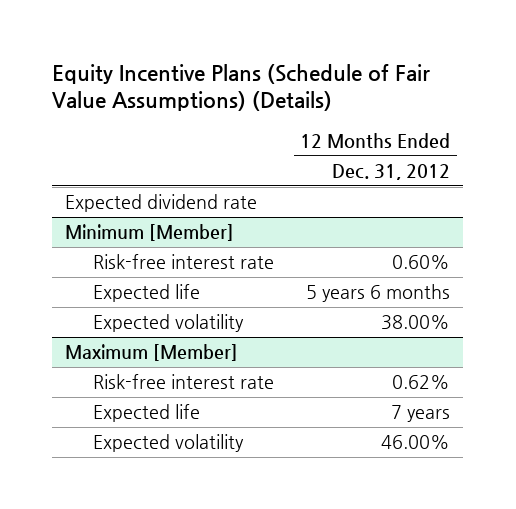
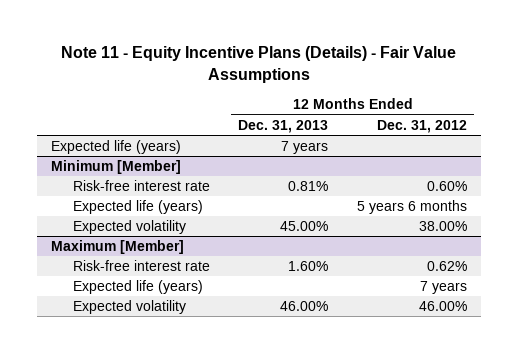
- Equity Incentive Plans (Schedule of Fair Value Assumptions) (Details)
+ Note 11 - Equity Incentive Plans (Details) - Fair Value Assumptions
- | 12 Months Ended Dec. 31, 2012
+ | 12 Months Ended Dec. 31, 2013 | 12 Months Ended Dec. 31, 2012
- Expected dividend rate
+ Expected life (years) | 7 years |
@ Minimum [Member]
- Expected life | 5 years 6 months
+ Expected life (years) | | 5 years 6 months
@ Maximum [Member]
- Expected life | 7 years
+ Expected life (years) | | 7 years

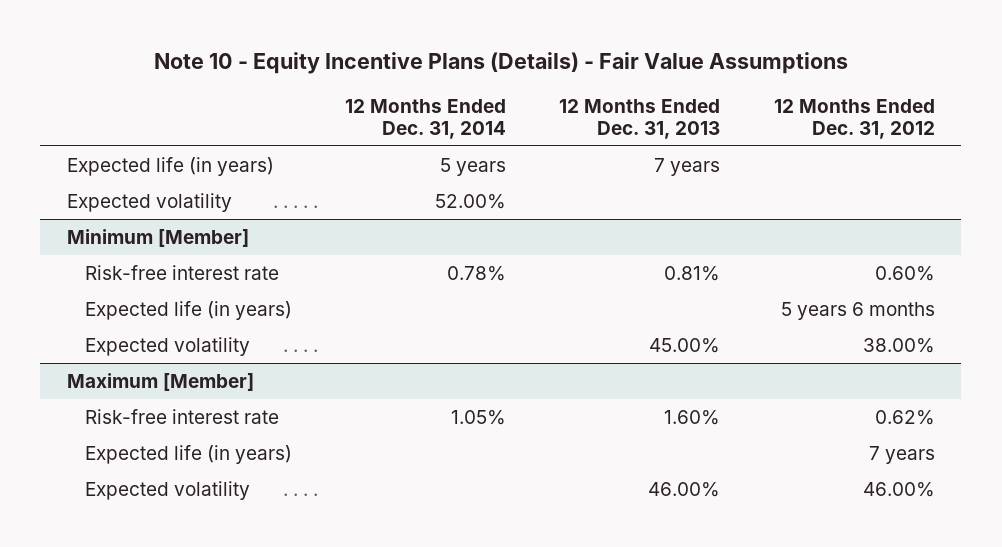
- Note 11 - Equity Incentive Plans (Details) - Fair Value Assumptions
+ Note 10 - Equity Incentive Plans (Details) - Fair Value Assumptions
- | 12 Months Ended Dec. 31, 2013 | 12 Months Ended Dec. 31, 2012
+ | 12 Months Ended Dec. 31, 2014 | 12 Months Ended Dec. 31, 2013 | 12 Months Ended Dec. 31, 2012
- Expected life (years) | 7 years |
+ Expected life (in years) | 5 years | 7 years |
+ Expected volatility | 52.00% | |
@ Minimum [Member]
- Expected life (years) | | 5 years 6 months
+ Expected life (in years) | | | 5 years 6 months
@ Maximum [Member]
- Expected life (years) | | 7 years
+ Expected life (in years) | | | 7 years

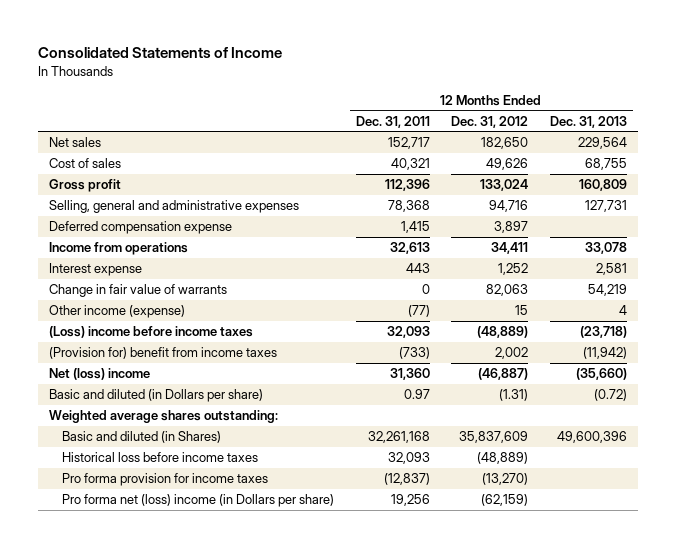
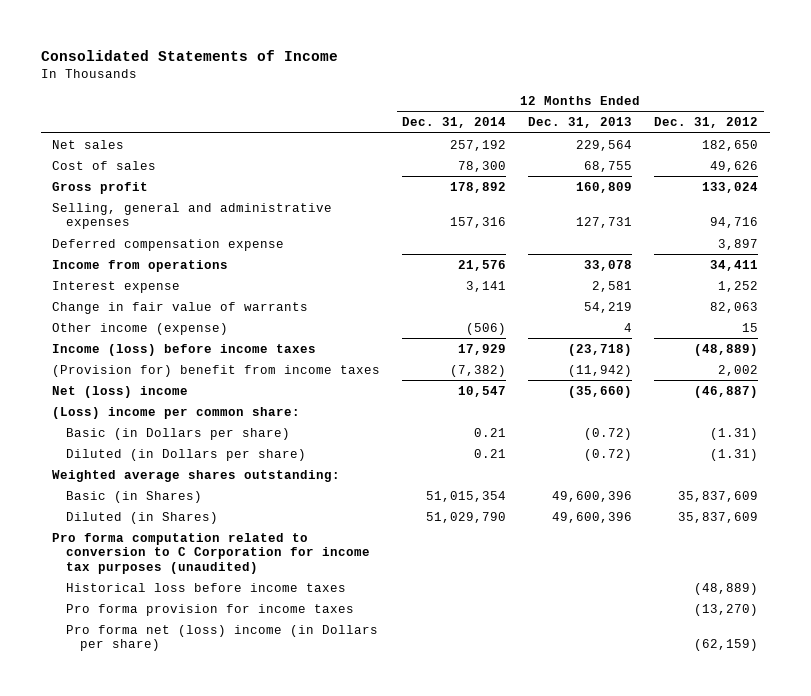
- | 12 Months Ended Dec. 31, 2011 | 12 Months Ended Dec. 31, 2012 | 12 Months Ended Dec. 31, 2013
+ | 12 Months Ended Dec. 31, 2014 | 12 Months Ended Dec. 31, 2013 | 12 Months Ended Dec. 31, 2012
- (Loss) income before income taxes | 32,093 | (48,889) | (23,718)
+ Income (loss) before income taxes | 17,929 | (23,718) | (48,889)
- Basic and diluted (in Dollars per share) | 0.97 | (1.31) | (0.72)
+ (Loss) income per common share:
+ Basic (in Dollars per share) | 0.21 | (0.72) | (1.31)
+ Diluted (in Dollars per share) | 0.21 | (0.72) | (1.31)
- Basic and diluted (in Shares) | 32,261,168 | 35,837,609 | 49,600,396
+ Basic (in Shares) | 51,015,354 | 49,600,396 | 35,837,609
+ Diluted (in Shares) | 51,029,790 | 49,600,396 | 35,837,609
+ Pro forma computation related to conversion to C Corporation for income tax purposes (unaudited)

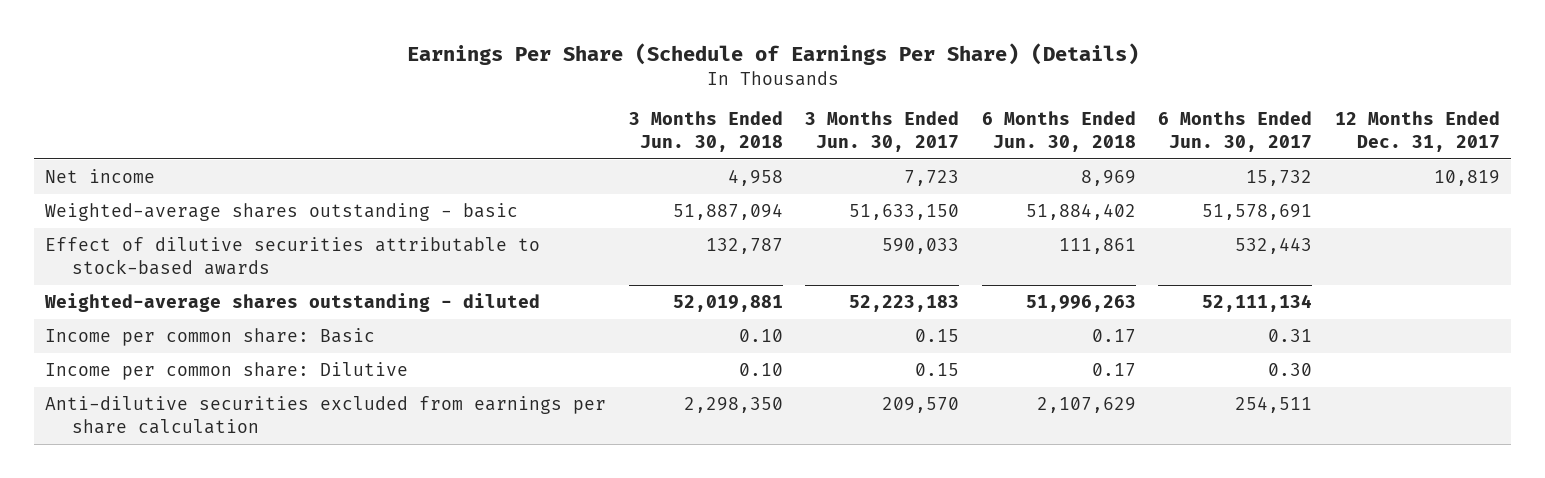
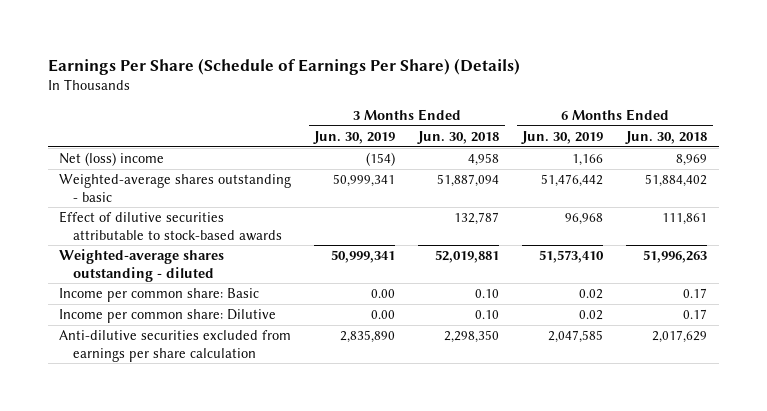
- | 3 Months Ended Jun. 30, 2018 | 3 Months Ended Jun. 30, 2017 | 6 Months Ended Jun. 30, 2018 | 6 Months Ended Jun. 30, 2017 | 12 Months Ended Dec. 31, 2017
+ | 3 Months Ended Jun. 30, 2019 | 3 Months Ended Jun. 30, 2018 | 6 Months Ended Jun. 30, 2019 | 6 Months Ended Jun. 30, 2018
- Net income | 4,958 | 7,723 | 8,969 | 15,732 | 10,819
+ Net (loss) income | (154) | 4,958 | 1,166 | 8,969
- Anti-dilutive securities excluded from earnings per share calculation | 2,298,350 | 209,570 | 2,107,629 | 254,511 |
+ Anti-dilutive securities excluded from earnings per share calculation | 2,835,890 | 2,298,350 | 2,047,585 | 2,017,629

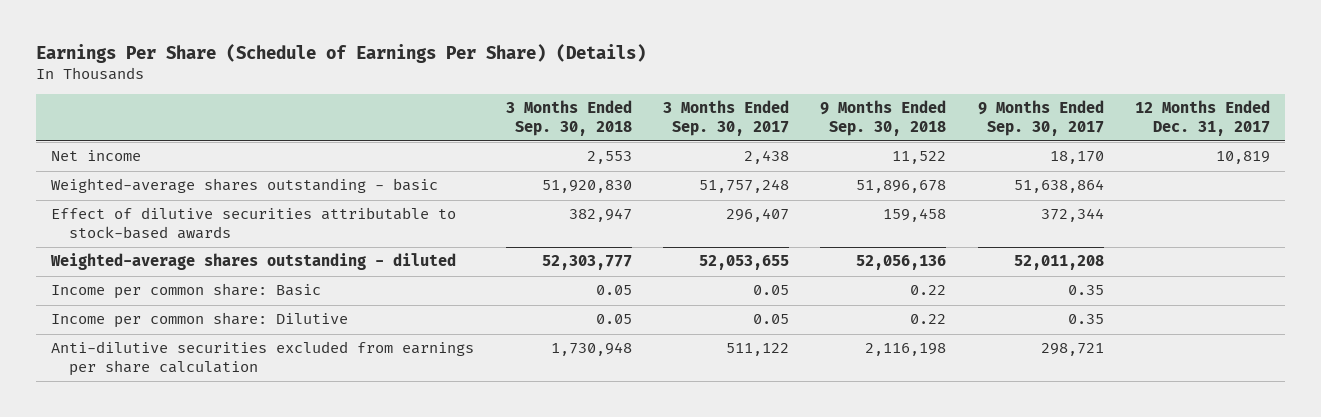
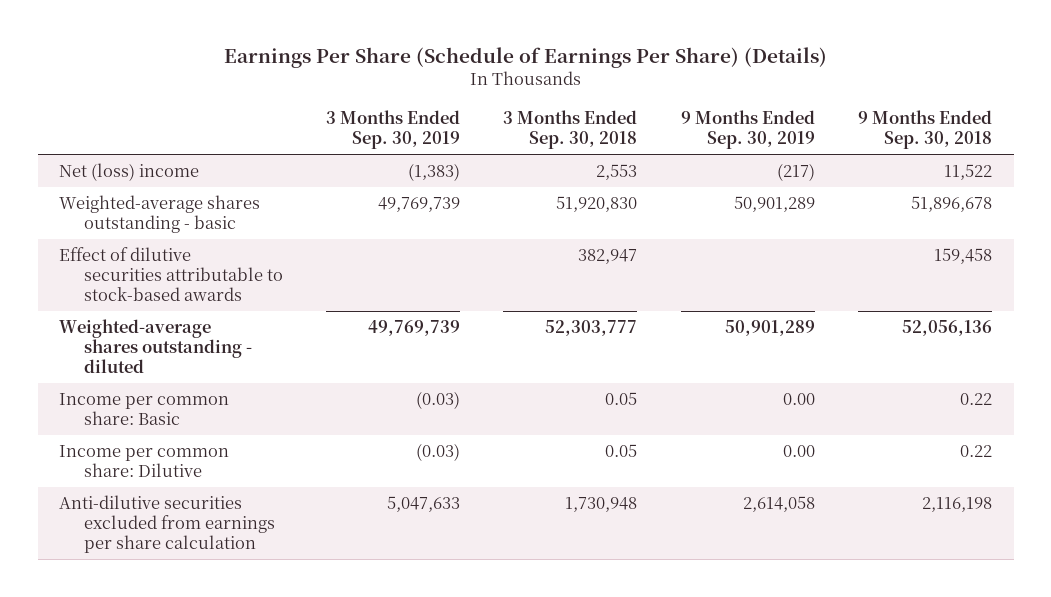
- | 3 Months Ended Sep. 30, 2018 | 3 Months Ended Sep. 30, 2017 | 9 Months Ended Sep. 30, 2018 | 9 Months Ended Sep. 30, 2017 | 12 Months Ended Dec. 31, 2017
+ | 3 Months Ended Sep. 30, 2019 | 3 Months Ended Sep. 30, 2018 | 9 Months Ended Sep. 30, 2019 | 9 Months Ended Sep. 30, 2018
- Net income | 2,553 | 2,438 | 11,522 | 18,170 | 10,819
+ Net (loss) income | (1,383) | 2,553 | (217) | 11,522

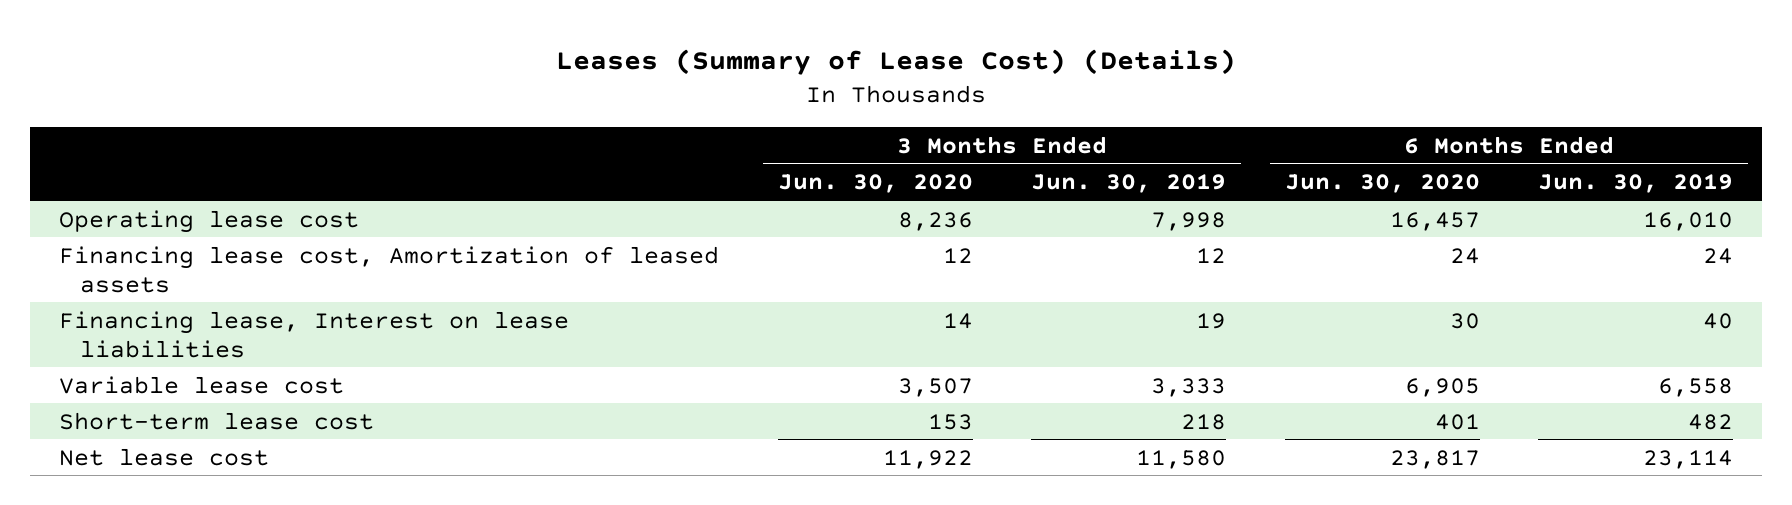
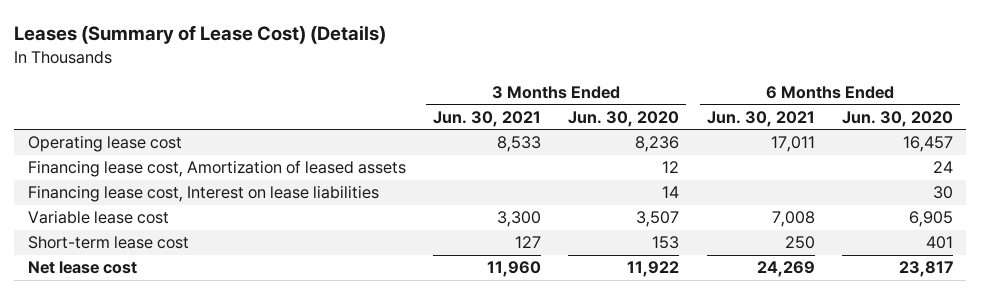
- | 3 Months Ended Jun. 30, 2020 | 3 Months Ended Jun. 30, 2019 | 6 Months Ended Jun. 30, 2020 | 6 Months Ended Jun. 30, 2019
+ | 3 Months Ended Jun. 30, 2021 | 3 Months Ended Jun. 30, 2020 | 6 Months Ended Jun. 30, 2021 | 6 Months Ended Jun. 30, 2020
- Financing lease, Interest on lease liabilities | 14 | 19 | 30 | 40
+ Financing lease cost, Interest on lease liabilities | | 14 | | 30

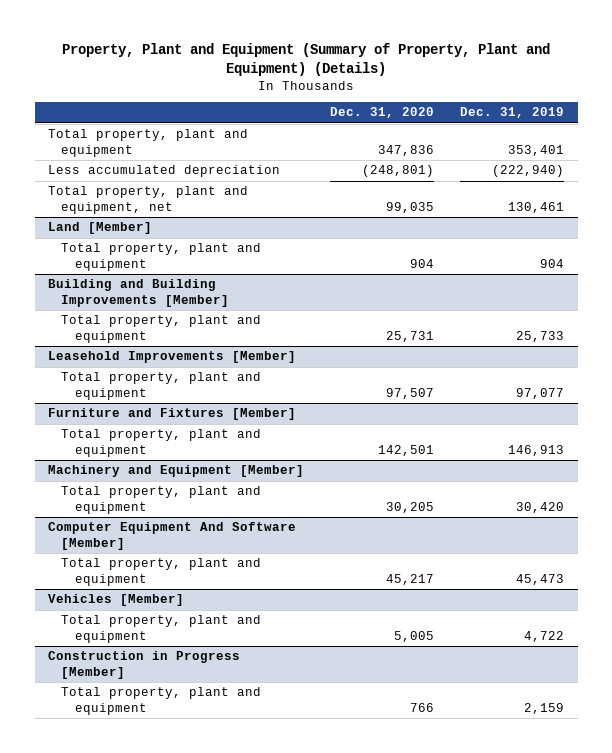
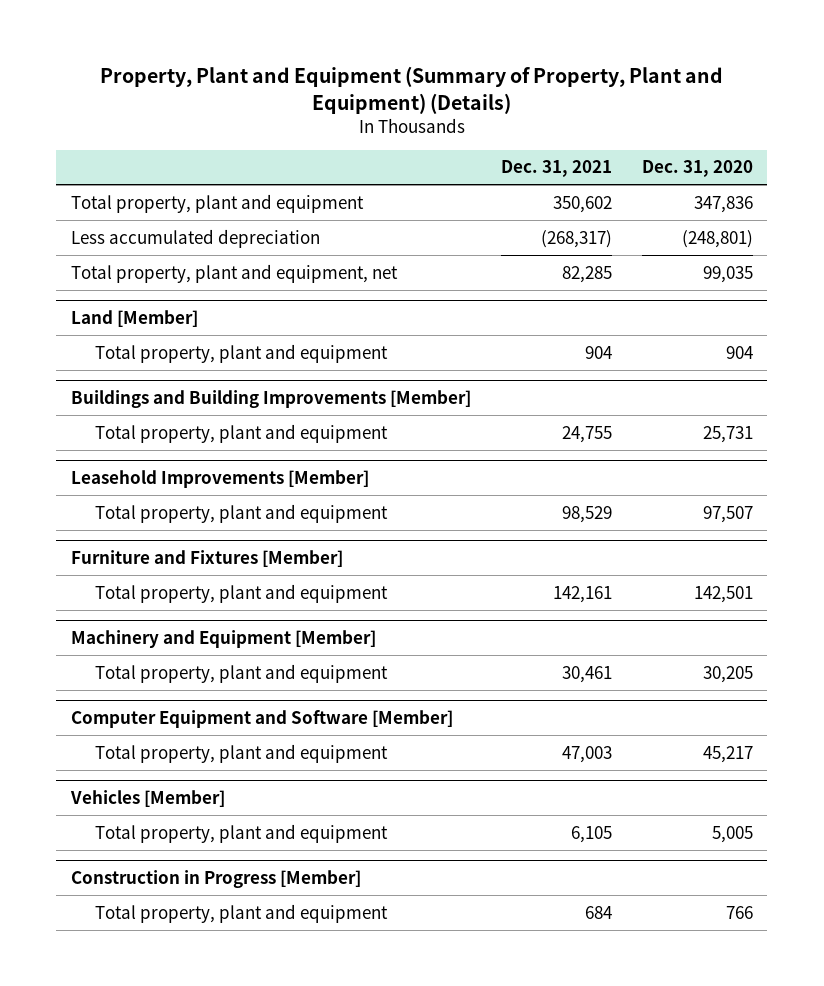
- | Dec. 31, 2020 | Dec. 31, 2019
+ | Dec. 31, 2021 | Dec. 31, 2020
- Building and Building Improvements [Member]
+ Buildings and Building Improvements [Member]
- Computer Equipment And Software [Member]
+ Computer Equipment and Software [Member]

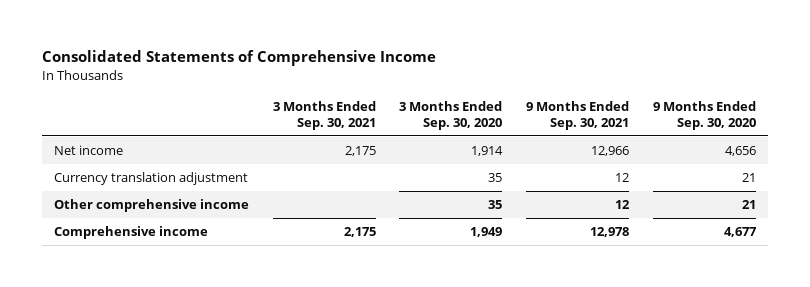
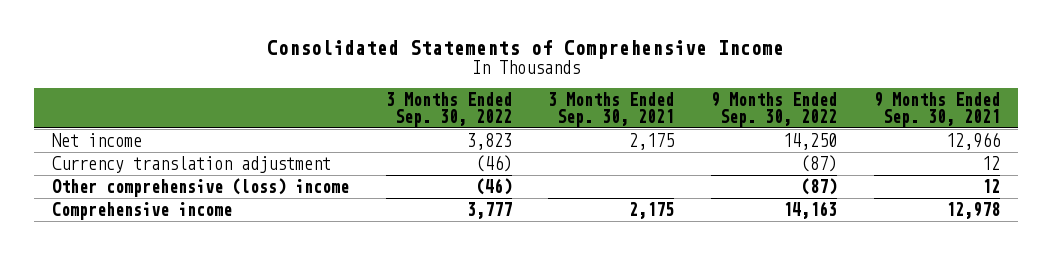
- | 3 Months Ended Sep. 30, 2021 | 3 Months Ended Sep. 30, 2020 | 9 Months Ended Sep. 30, 2021 | 9 Months Ended Sep. 30, 2020
+ | 3 Months Ended Sep. 30, 2022 | 3 Months Ended Sep. 30, 2021 | 9 Months Ended Sep. 30, 2022 | 9 Months Ended Sep. 30, 2021
- Other comprehensive income | | 35 | 12 | 21
+ Other comprehensive (loss) income | (46) | | (87) | 12

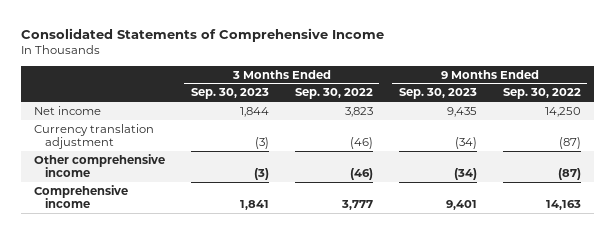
- | 3 Months Ended Sep. 30, 2022 | 3 Months Ended Sep. 30, 2021 | 9 Months Ended Sep. 30, 2022 | 9 Months Ended Sep. 30, 2021
+ | 3 Months Ended Sep. 30, 2023 | 3 Months Ended Sep. 30, 2022 | 9 Months Ended Sep. 30, 2023 | 9 Months Ended Sep. 30, 2022
- Other comprehensive (loss) income | (46) | | (87) | 12
+ Other comprehensive income | (3) | (46) | (34) | (87)

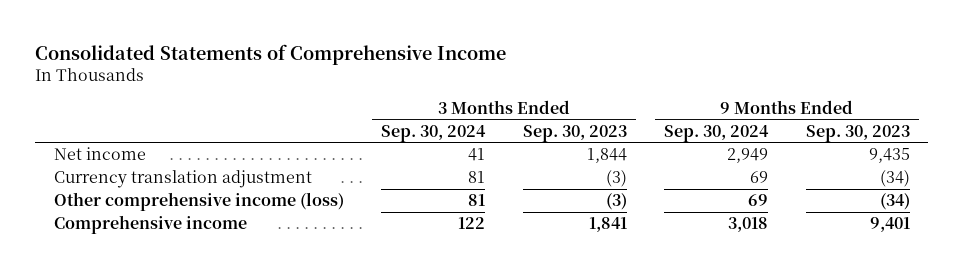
- | 3 Months Ended Sep. 30, 2023 | 3 Months Ended Sep. 30, 2022 | 9 Months Ended Sep. 30, 2023 | 9 Months Ended Sep. 30, 2022
+ | 3 Months Ended Sep. 30, 2024 | 3 Months Ended Sep. 30, 2023 | 9 Months Ended Sep. 30, 2024 | 9 Months Ended Sep. 30, 2023
- Other comprehensive income | (3) | (46) | (34) | (87)
+ Other comprehensive income (loss) | 81 | (3) | 69 | (34)

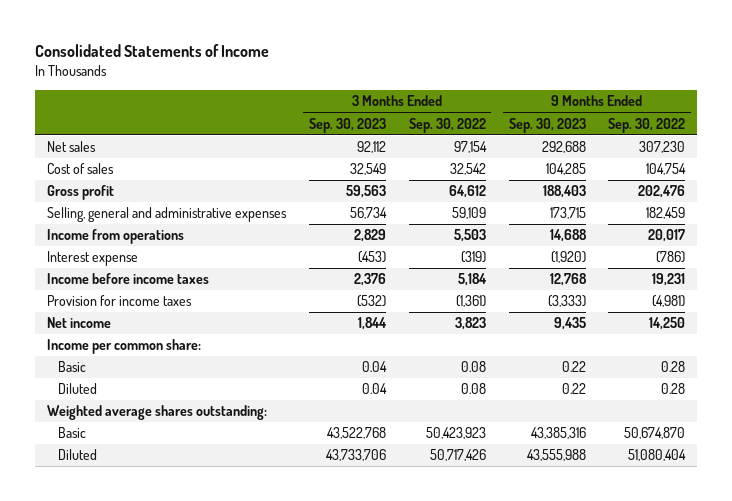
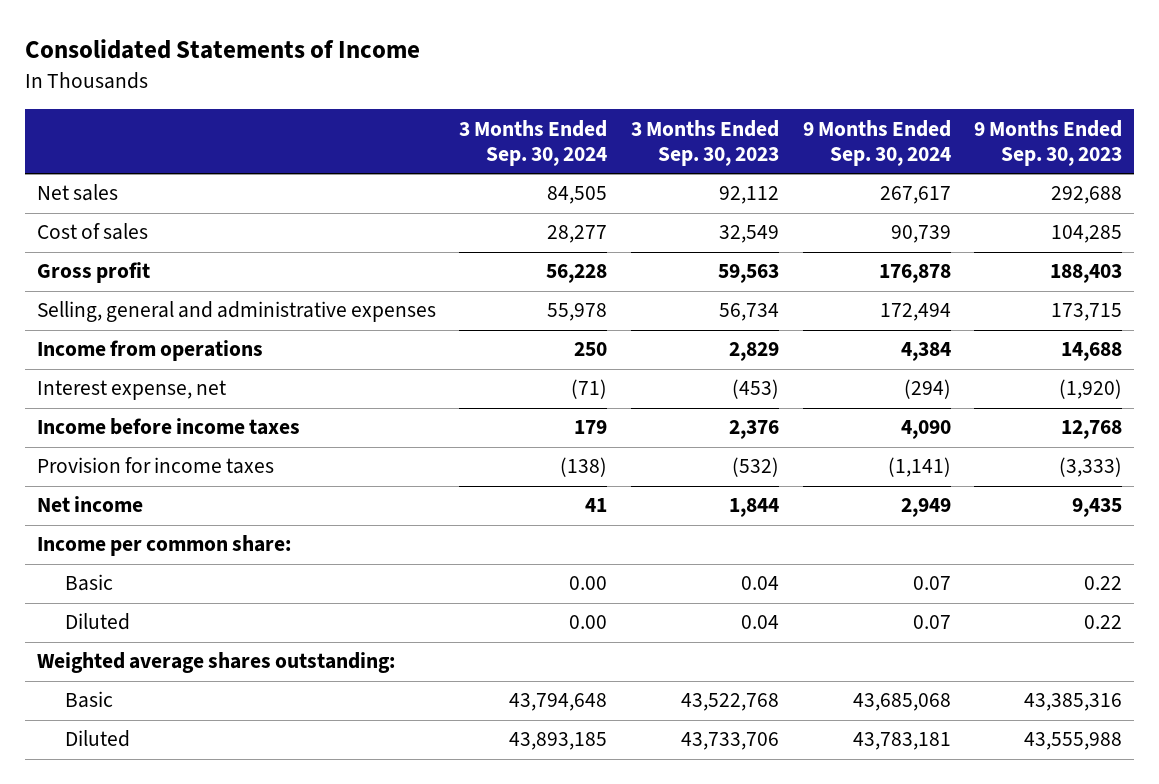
- | 3 Months Ended Sep. 30, 2023 | 3 Months Ended Sep. 30, 2022 | 9 Months Ended Sep. 30, 2023 | 9 Months Ended Sep. 30, 2022
+ | 3 Months Ended Sep. 30, 2024 | 3 Months Ended Sep. 30, 2023 | 9 Months Ended Sep. 30, 2024 | 9 Months Ended Sep. 30, 2023
- Interest expense | (453) | (319) | (1,920) | (786)
+ Interest expense, net | (71) | (453) | (294) | (1,920)

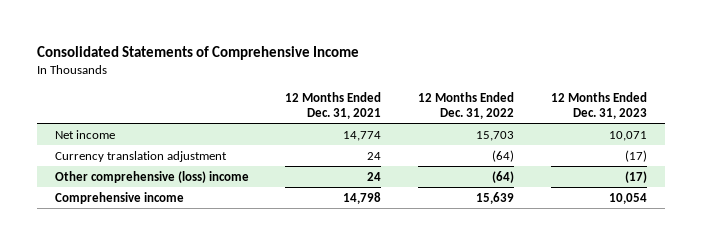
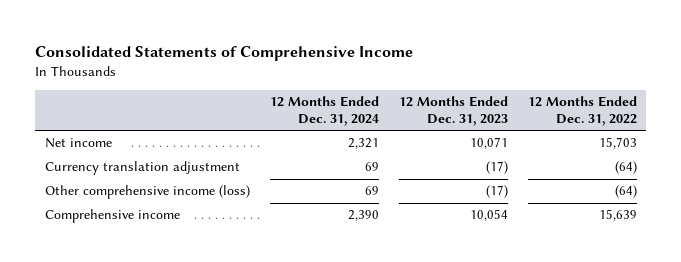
- | 12 Months Ended Dec. 31, 2021 | 12 Months Ended Dec. 31, 2022 | 12 Months Ended Dec. 31, 2023
+ | 12 Months Ended Dec. 31, 2024 | 12 Months Ended Dec. 31, 2023 | 12 Months Ended Dec. 31, 2022
- Other comprehensive (loss) income | 24 | (64) | (17)
+ Other comprehensive income (loss) | 69 | (17) | (64)

